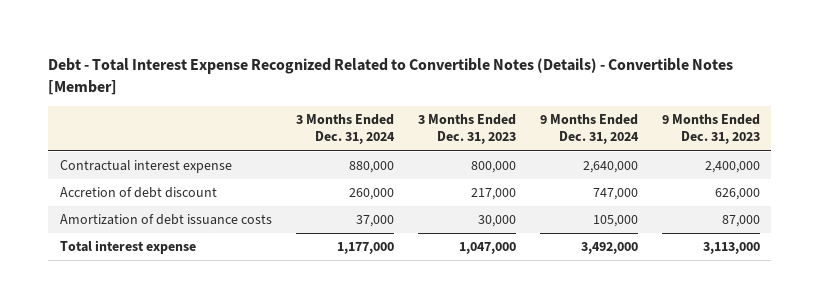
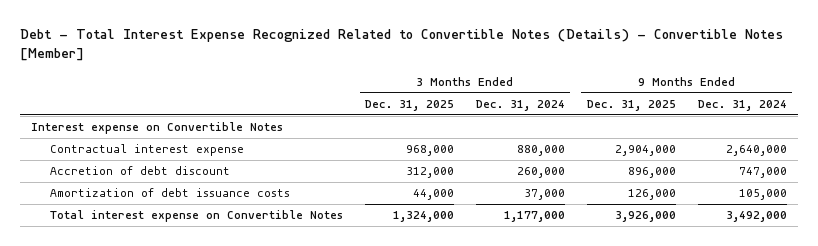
- | 3 Months Ended Dec. 31, 2024 | 3 Months Ended Dec. 31, 2023 | 9 Months Ended Dec. 31, 2024 | 9 Months Ended Dec. 31, 2023
+ | 3 Months Ended Dec. 31, 2025 | 3 Months Ended Dec. 31, 2024 | 9 Months Ended Dec. 31, 2025 | 9 Months Ended Dec. 31, 2024
+ Interest expense on Convertible Notes
- Total interest expense | 1,177,000 | 1,047,000 | 3,492,000 | 3,113,000
+ Total interest expense on Convertible Notes | 1,324,000 | 1,177,000 | 3,926,000 | 3,492,000

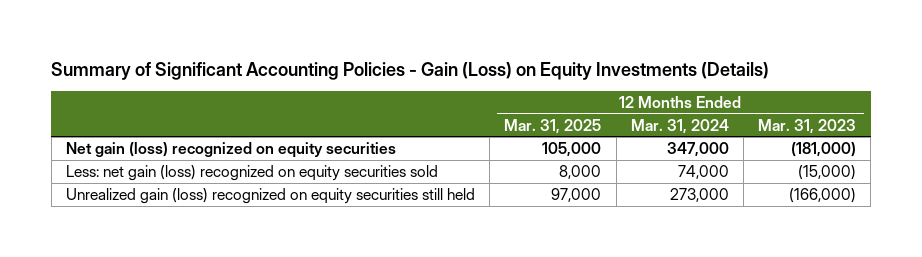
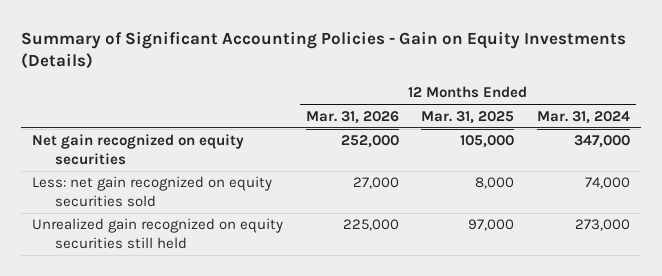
- Summary of Significant Accounting Policies - Gain (Loss) on Equity Investments (Details)
+ Summary of Significant Accounting Policies - Gain on Equity Investments (Details)
- | 12 Months Ended Mar. 31, 2025 | 12 Months Ended Mar. 31, 2024 | 12 Months Ended Mar. 31, 2023
+ | 12 Months Ended Mar. 31, 2026 | 12 Months Ended Mar. 31, 2025 | 12 Months Ended Mar. 31, 2024
- Net gain (loss) recognized on equity securities | 105,000 | 347,000 | (181,000)
- Less: net gain (loss) recognized on equity securities sold | 8,000 | 74,000 | (15,000)
- Unrealized gain (loss) recognized on equity securities still held | 97,000 | 273,000 | (166,000)
+ Net gain recognized on equity securities | 252,000 | 105,000 | 347,000
+ Less: net gain recognized on equity securities sold | 27,000 | 8,000 | 74,000
+ Unrealized gain recognized on equity securities still held | 225,000 | 97,000 | 273,000

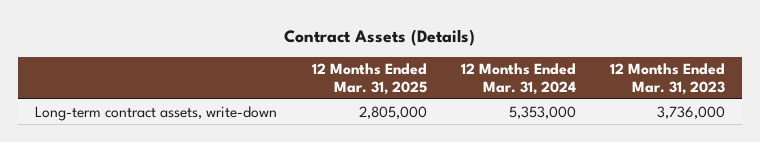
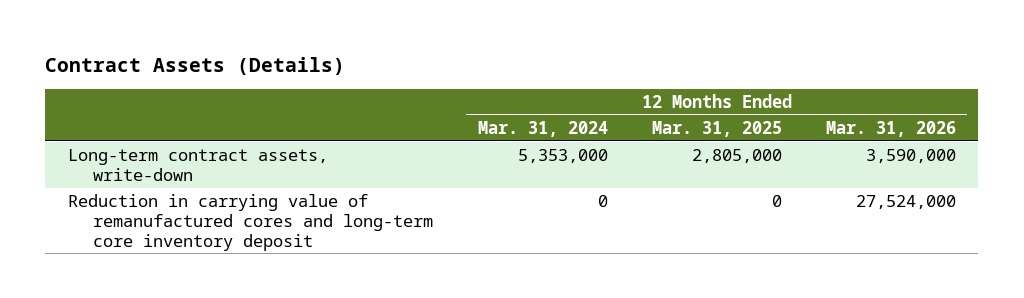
- | 12 Months Ended Mar. 31, 2025 | 12 Months Ended Mar. 31, 2024 | 12 Months Ended Mar. 31, 2023
+ | 12 Months Ended Mar. 31, 2024 | 12 Months Ended Mar. 31, 2025 | 12 Months Ended Mar. 31, 2026
+ Reduction in carrying value of remanufactured cores and long-term core inventory deposit | 0 | 0 | 27,524,000

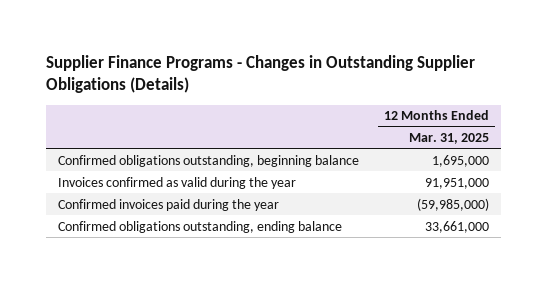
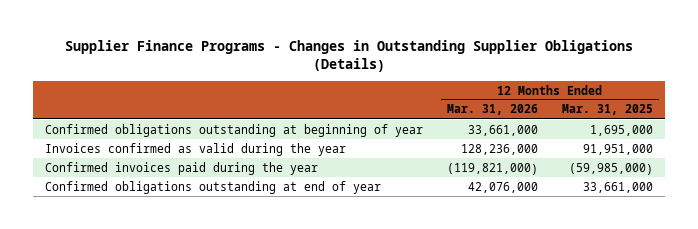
- | 12 Months Ended Mar. 31, 2025
+ | 12 Months Ended Mar. 31, 2026 | 12 Months Ended Mar. 31, 2025
- Confirmed obligations outstanding, beginning balance | 1,695,000
+ Confirmed obligations outstanding at beginning of year | 33,661,000 | 1,695,000
- Confirmed obligations outstanding, ending balance | 33,661,000
+ Confirmed obligations outstanding at end of year | 42,076,000 | 33,661,000

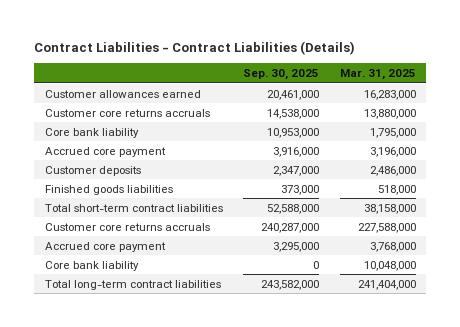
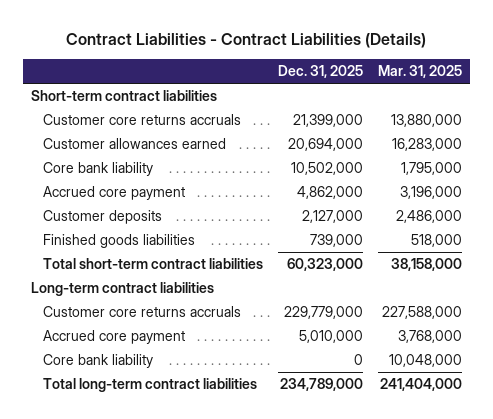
- | Sep. 30, 2025 | Mar. 31, 2025
+ | Dec. 31, 2025 | Mar. 31, 2025
+ Short-term contract liabilities
moved down: Customer allowances earned | 20,694,000 | 16,283,000
+ Long-term contract liabilities

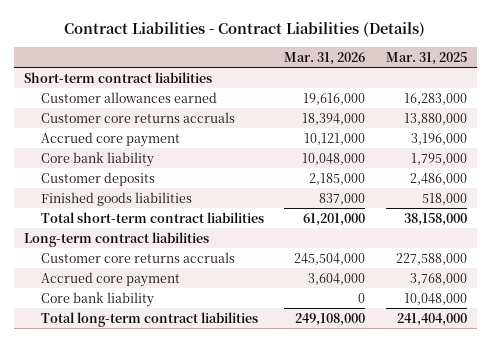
- | Dec. 31, 2025 | Mar. 31, 2025
+ | Mar. 31, 2026 | Mar. 31, 2025
moved down: Customer core returns accruals | 18,394,000 | 13,880,000
moved down: Core bank liability | 10,048,000 | 1,795,000

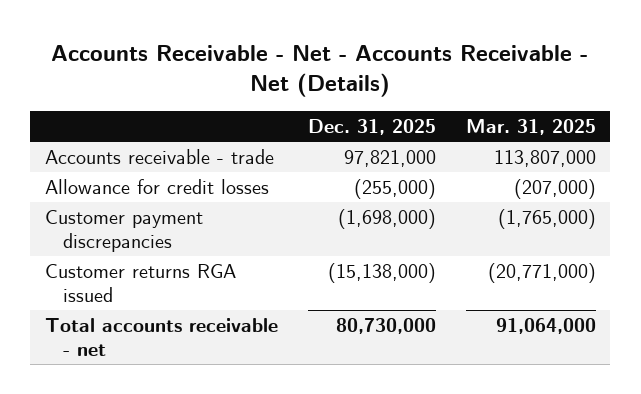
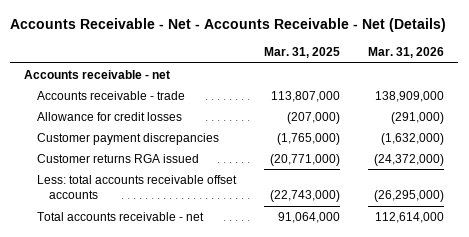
- | Dec. 31, 2025 | Mar. 31, 2025
+ | Mar. 31, 2025 | Mar. 31, 2026
+ Accounts receivable - net
+ Less: total accounts receivable offset accounts | (22,743,000) | (26,295,000)

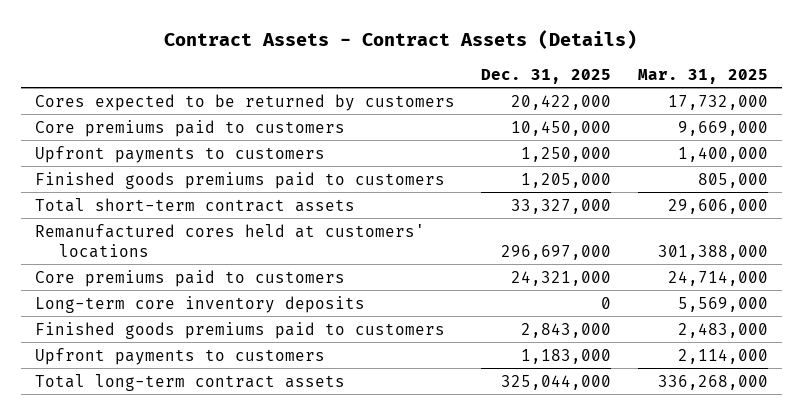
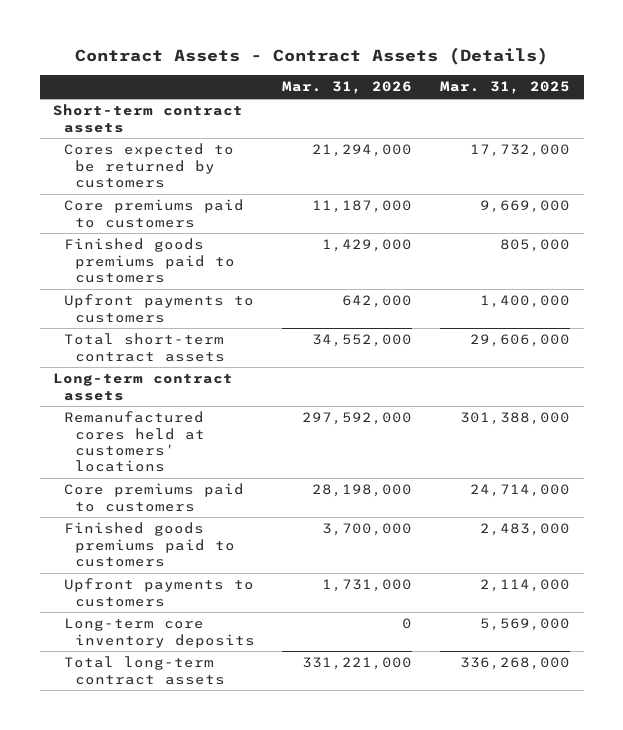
- | Dec. 31, 2025 | Mar. 31, 2025
+ | Mar. 31, 2026 | Mar. 31, 2025
+ Short-term contract assets
moved down: Upfront payments to customers | 642,000 | 1,400,000
+ Long-term contract assets
moved down: Long-term core inventory deposits | 0 | 5,569,000

